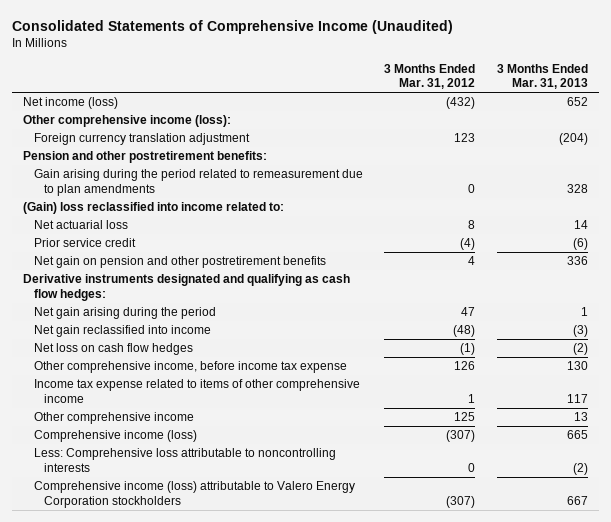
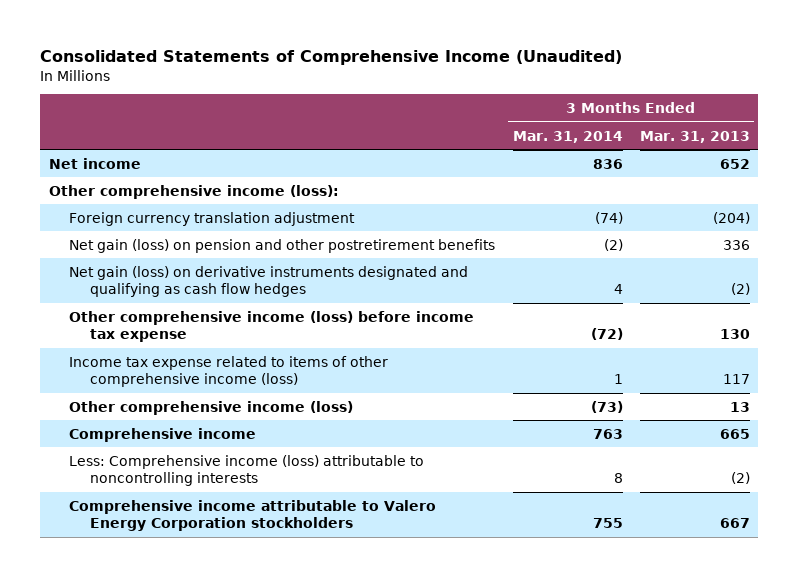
- | 3 Months Ended Mar. 31, 2012 | 3 Months Ended Mar. 31, 2013
+ | 3 Months Ended Mar. 31, 2014 | 3 Months Ended Mar. 31, 2013
- Net income (loss) | (432) | 652
+ Net income | 836 | 652
- Pension and other postretirement benefits:
- Gain arising during the period related to remeasurement due to plan amendments | 0 | 328
- (Gain) loss reclassified into income related to:
- Net actuarial loss | 8 | 14
- Prior service credit | (4) | (6)
- Net gain on pension and other postretirement benefits | 4 | 336
- Derivative instruments designated and qualifying as cash flow hedges:
- Net gain arising during the period | 47 | 1
- Net gain reclassified into income | (48) | (3)
- Net loss on cash flow hedges | (1) | (2)
- Other comprehensive income, before income tax expense | 126 | 130
- Income tax expense related to items of other comprehensive income | 1 | 117
- Other comprehensive income | 125 | 13
- Comprehensive income (loss) | (307) | 665
- Less: Comprehensive loss attributable to noncontrolling interests | 0 | (2)
- Comprehensive income (loss) attributable to Valero Energy Corporation stockholders | (307) | 667
+ Net gain (loss) on pension and other postretirement benefits | (2) | 336
+ Net gain (loss) on derivative instruments designated and qualifying as cash flow hedges | 4 | (2)
+ Other comprehensive income (loss) before income tax expense | (72) | 130
+ Income tax expense related to items of other comprehensive income (loss) | 1 | 117
+ Other comprehensive income (loss) | (73) | 13
+ Comprehensive income | 763 | 665
+ Less: Comprehensive income (loss) attributable to noncontrolling interests | 8 | (2)
+ Comprehensive income attributable to Valero Energy Corporation stockholders | 755 | 667

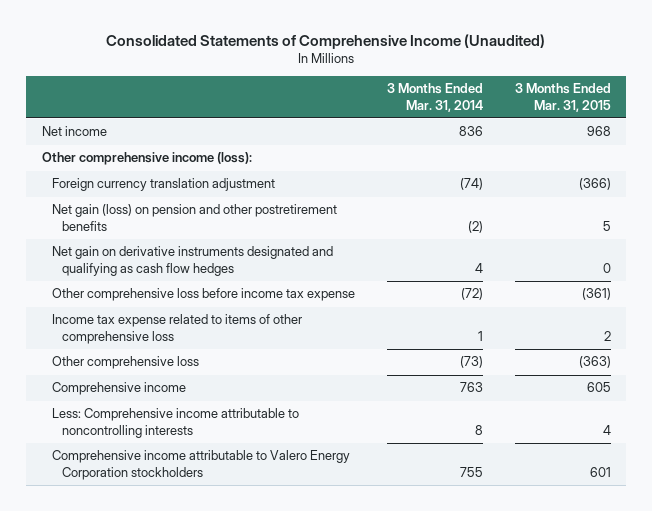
- | 3 Months Ended Mar. 31, 2014 | 3 Months Ended Mar. 31, 2013
+ | 3 Months Ended Mar. 31, 2014 | 3 Months Ended Mar. 31, 2015
- Net gain (loss) on derivative instruments designated and qualifying as cash flow hedges | 4 | (2)
- Other comprehensive income (loss) before income tax expense | (72) | 130
- Income tax expense related to items of other comprehensive income (loss) | 1 | 117
- Other comprehensive income (loss) | (73) | 13
+ Net gain on derivative instruments designated and qualifying as cash flow hedges | 4 | 0
+ Other comprehensive loss before income tax expense | (72) | (361)
+ Income tax expense related to items of other comprehensive loss | 1 | 2
+ Other comprehensive loss | (73) | (363)
- Less: Comprehensive income (loss) attributable to noncontrolling interests | 8 | (2)
+ Less: Comprehensive income attributable to noncontrolling interests | 8 | 4

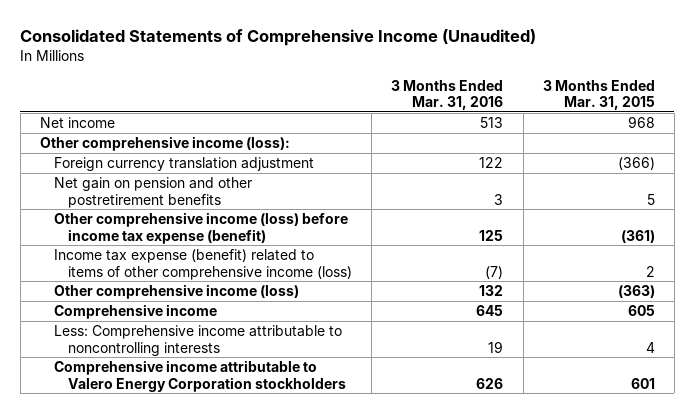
- | 3 Months Ended Mar. 31, 2014 | 3 Months Ended Mar. 31, 2015
+ | 3 Months Ended Mar. 31, 2016 | 3 Months Ended Mar. 31, 2015
- Net gain (loss) on pension and other postretirement benefits | (2) | 5
- Net gain on derivative instruments designated and qualifying as cash flow hedges | 4 | 0
- Other comprehensive loss before income tax expense | (72) | (361)
- Income tax expense related to items of other comprehensive loss | 1 | 2
- Other comprehensive loss | (73) | (363)
+ Net gain on pension and other postretirement benefits | 3 | 5
+ Other comprehensive income (loss) before income tax expense (benefit) | 125 | (361)
+ Income tax expense (benefit) related to items of other comprehensive income (loss) | (7) | 2
+ Other comprehensive income (loss) | 132 | (363)

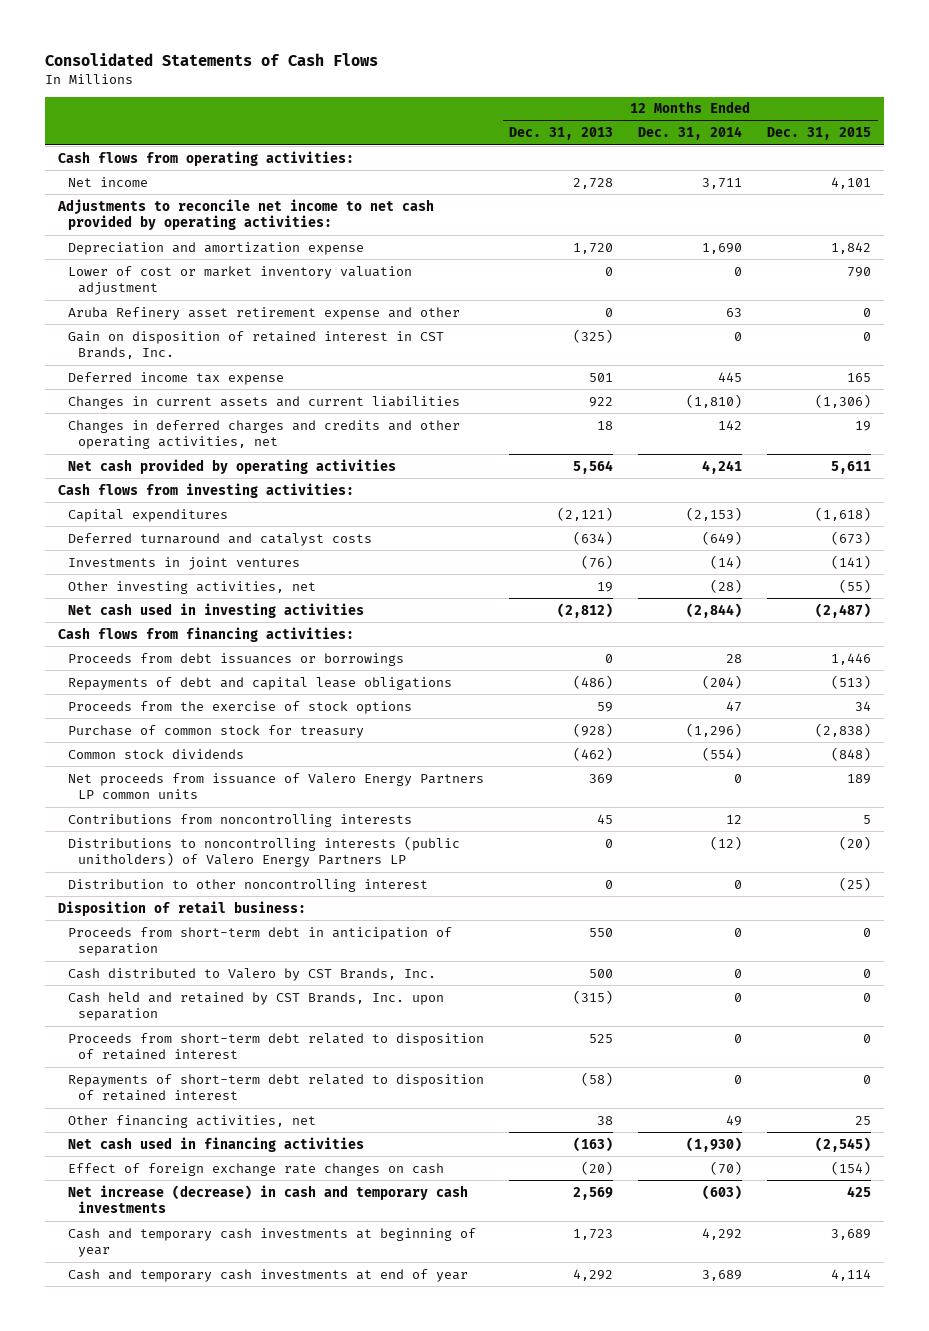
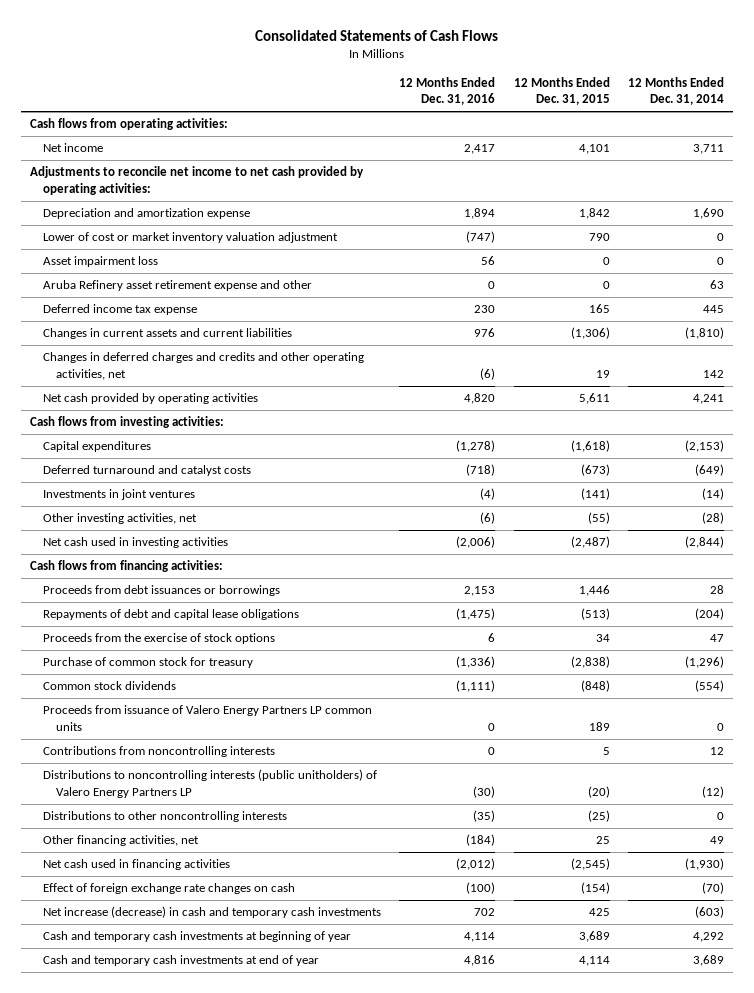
- | 12 Months Ended Dec. 31, 2013 | 12 Months Ended Dec. 31, 2014 | 12 Months Ended Dec. 31, 2015
+ | 12 Months Ended Dec. 31, 2016 | 12 Months Ended Dec. 31, 2015 | 12 Months Ended Dec. 31, 2014
+ Asset impairment loss | 56 | 0 | 0
- Gain on disposition of retained interest in CST Brands, Inc. | (325) | 0 | 0
- Net proceeds from issuance of Valero Energy Partners LP common units | 369 | 0 | 189
+ Proceeds from issuance of Valero Energy Partners LP common units | 0 | 189 | 0
- Distribution to other noncontrolling interest | 0 | 0 | (25)
- Disposition of retail business:
- Proceeds from short-term debt in anticipation of separation | 550 | 0 | 0
- Cash distributed to Valero by CST Brands, Inc. | 500 | 0 | 0
- Cash held and retained by CST Brands, Inc. upon separation | (315) | 0 | 0
- Proceeds from short-term debt related to disposition of retained interest | 525 | 0 | 0
- Repayments of short-term debt related to disposition of retained interest | (58) | 0 | 0
+ Distributions to other noncontrolling interests | (35) | (25) | 0

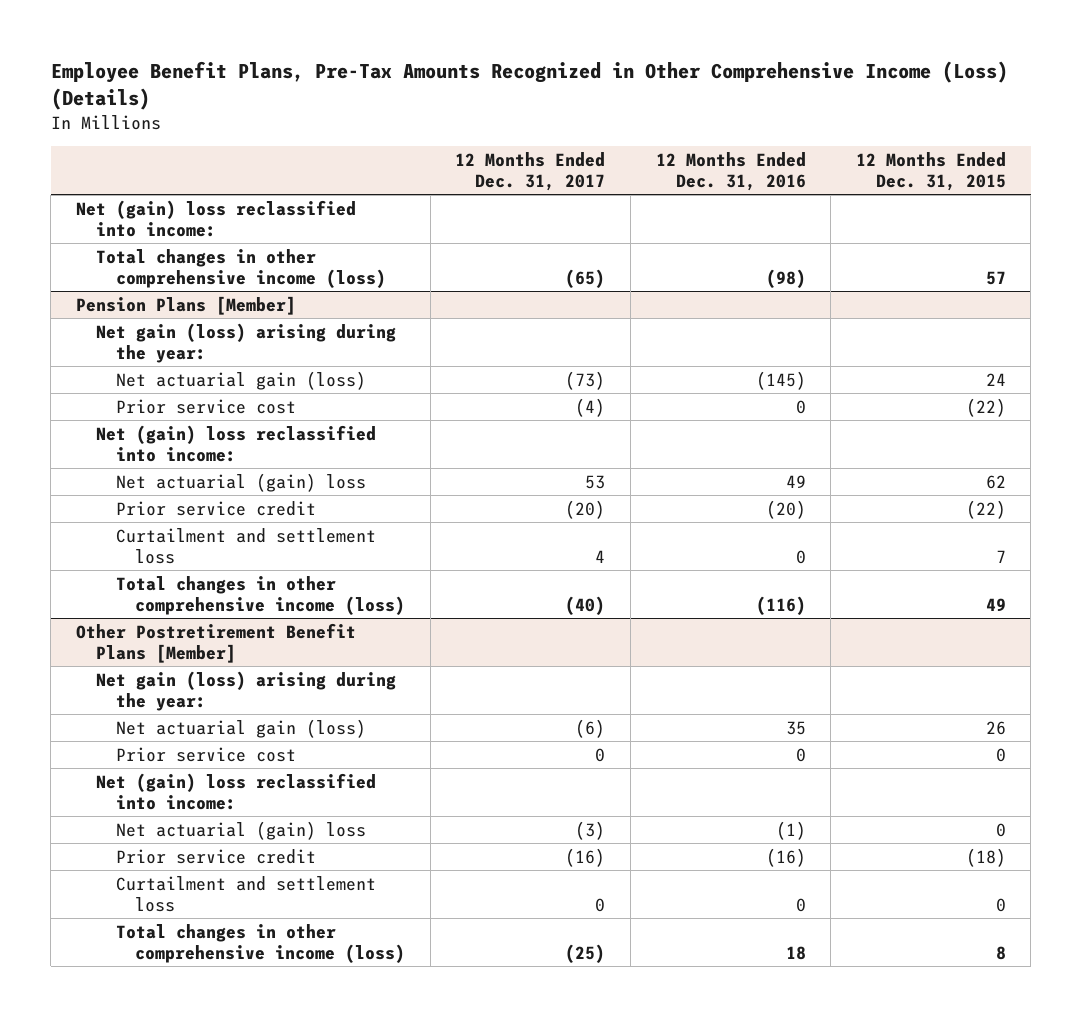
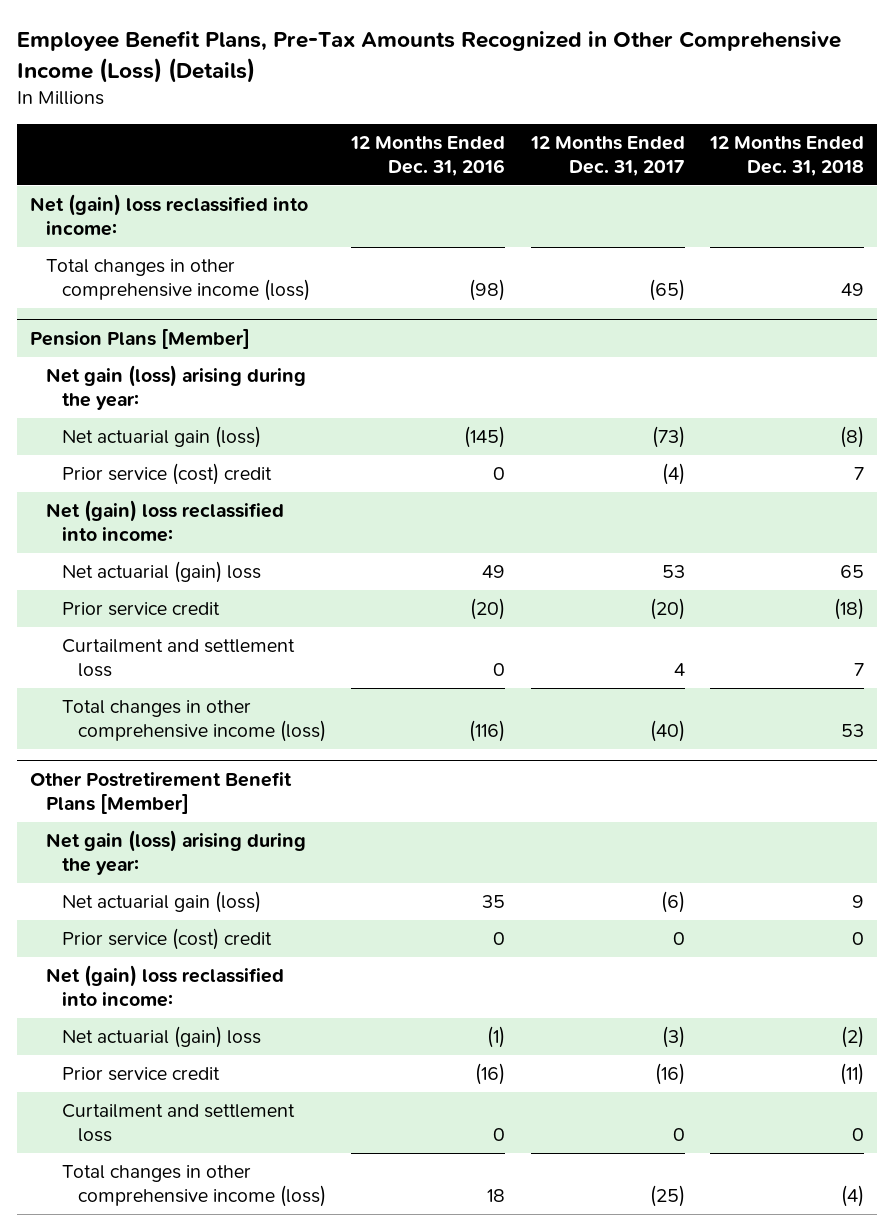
- | 12 Months Ended Dec. 31, 2017 | 12 Months Ended Dec. 31, 2016 | 12 Months Ended Dec. 31, 2015
+ | 12 Months Ended Dec. 31, 2016 | 12 Months Ended Dec. 31, 2017 | 12 Months Ended Dec. 31, 2018
@ Pension Plans [Member]
- Prior service cost | (4) | 0 | (22)
+ Prior service (cost) credit | 0 | (4) | 7
@ Other Postretirement Benefit Plans [Member]
- Prior service cost | 0 | 0 | 0
+ Prior service (cost) credit | 0 | 0 | 0

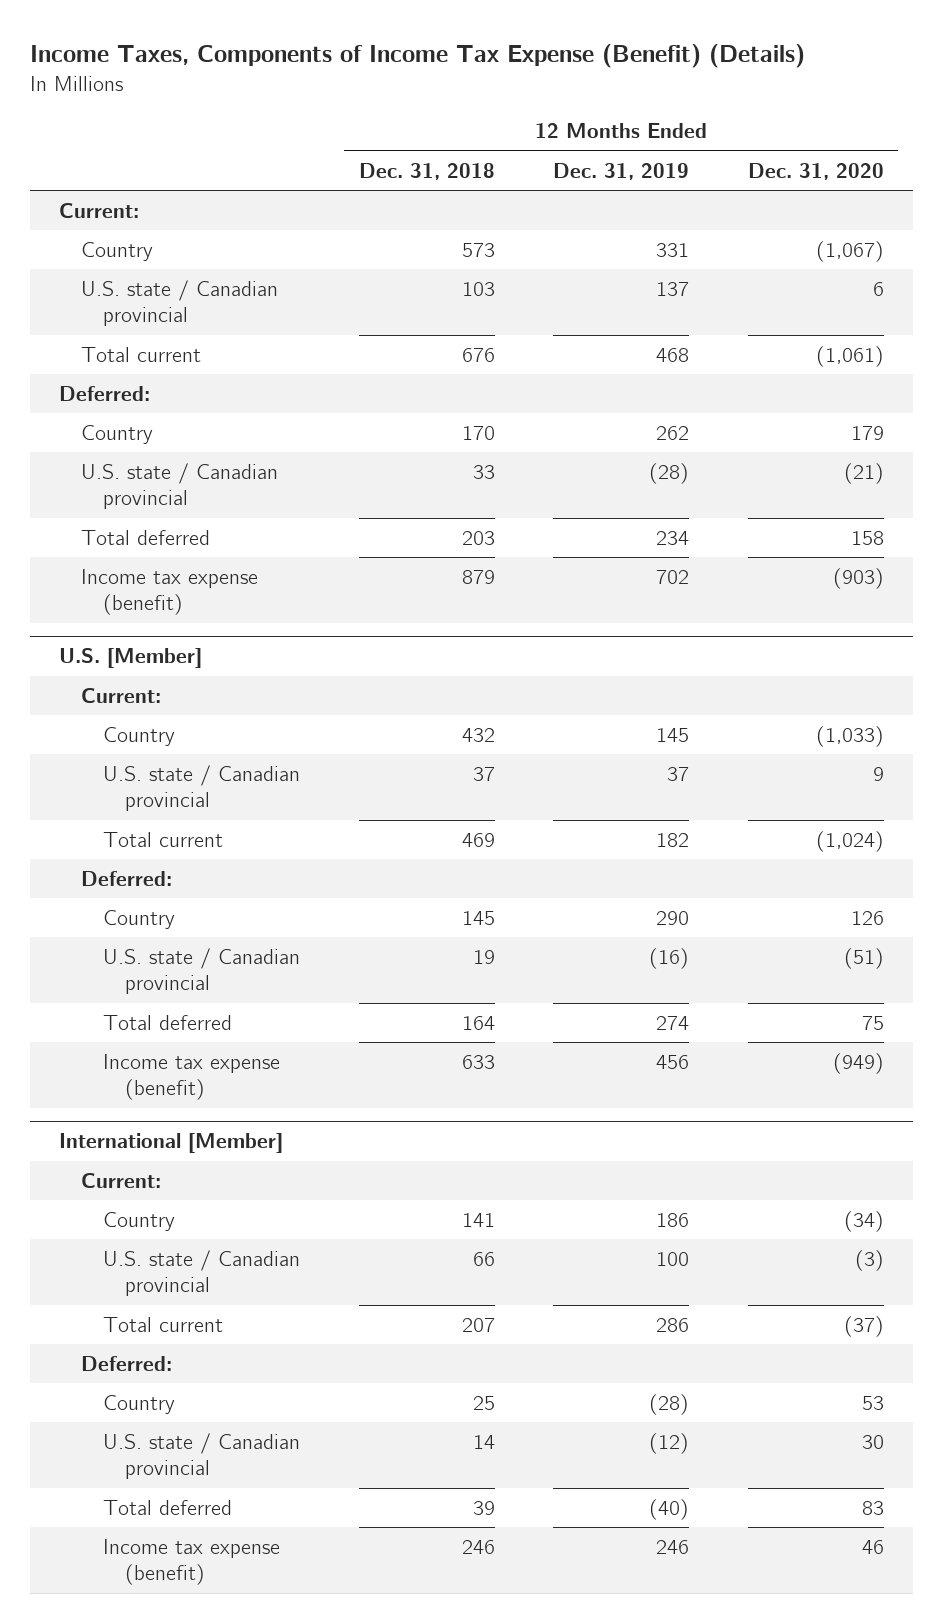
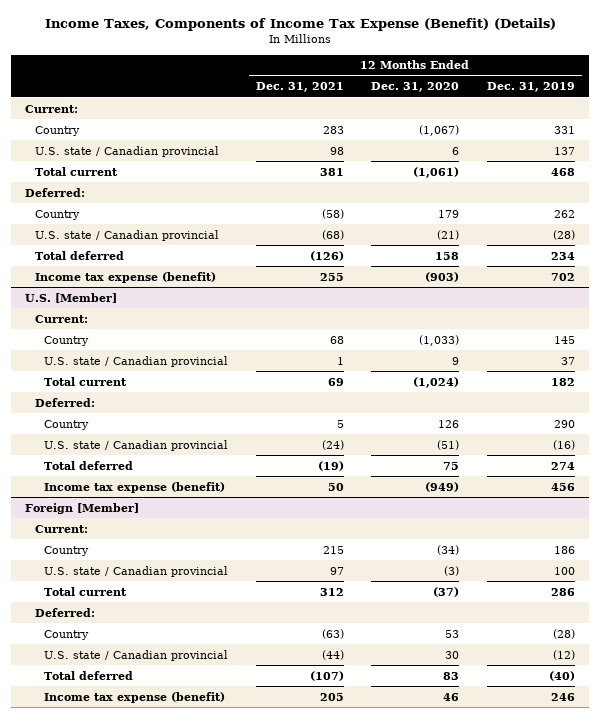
- | 12 Months Ended Dec. 31, 2018 | 12 Months Ended Dec. 31, 2019 | 12 Months Ended Dec. 31, 2020
+ | 12 Months Ended Dec. 31, 2021 | 12 Months Ended Dec. 31, 2020 | 12 Months Ended Dec. 31, 2019
- International [Member]
+ Foreign [Member]

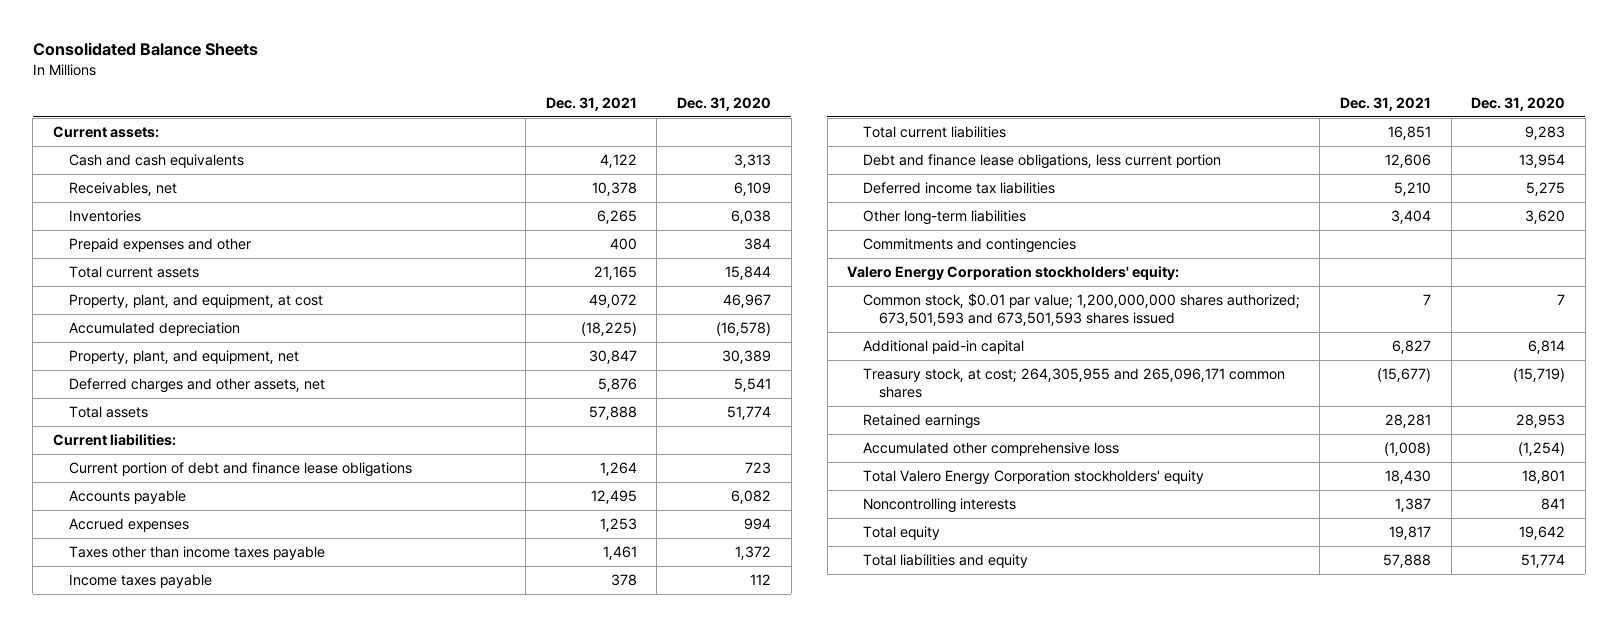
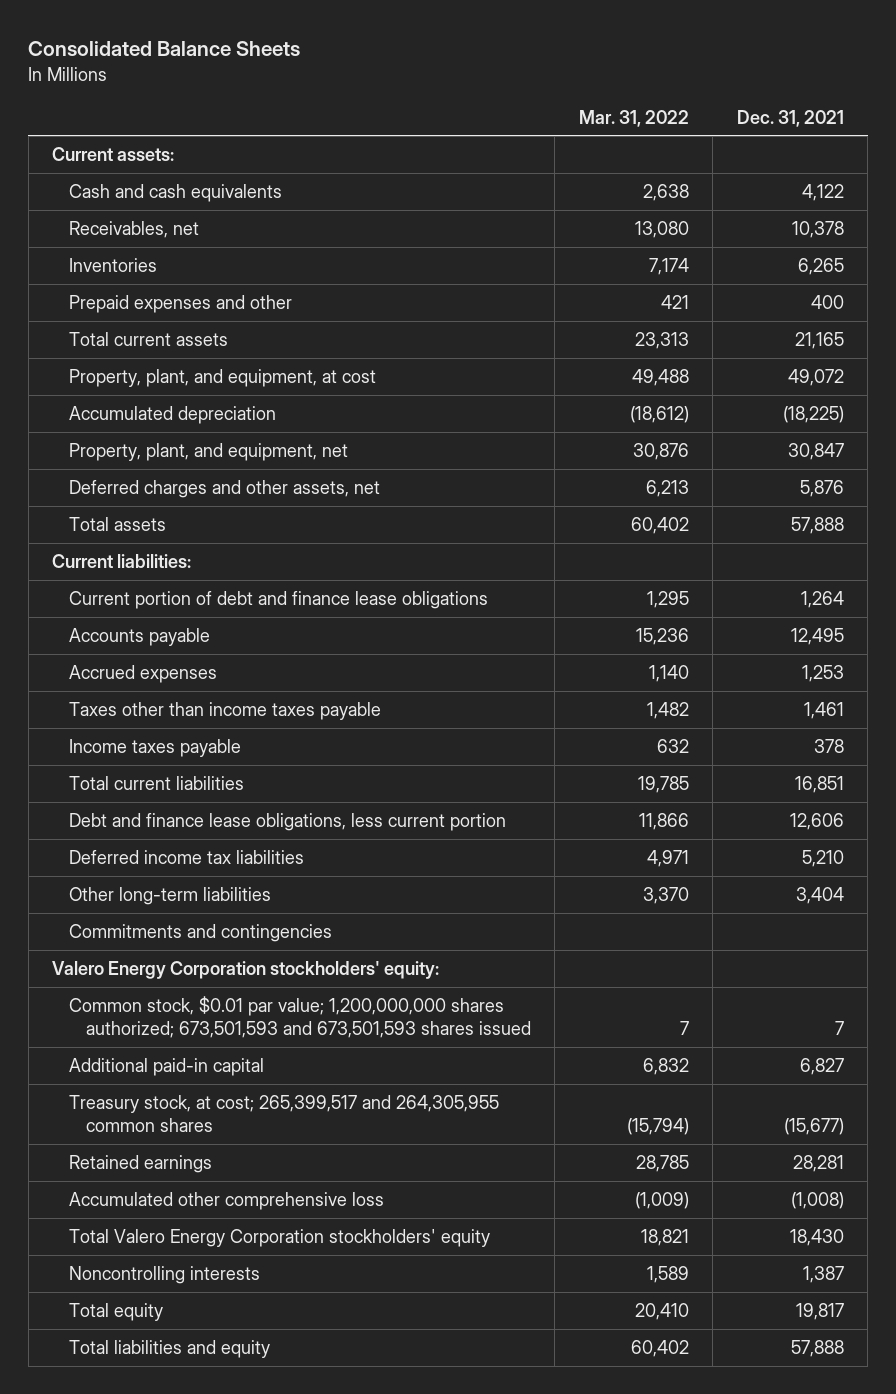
- | Dec. 31, 2021 | Dec. 31, 2020
+ | Mar. 31, 2022 | Dec. 31, 2021
- Treasury stock, at cost; 264,305,955 and 265,096,171 common shares | (15,677) | (15,719)
+ Treasury stock, at cost; 265,399,517 and 264,305,955 common shares | (15,794) | (15,677)

